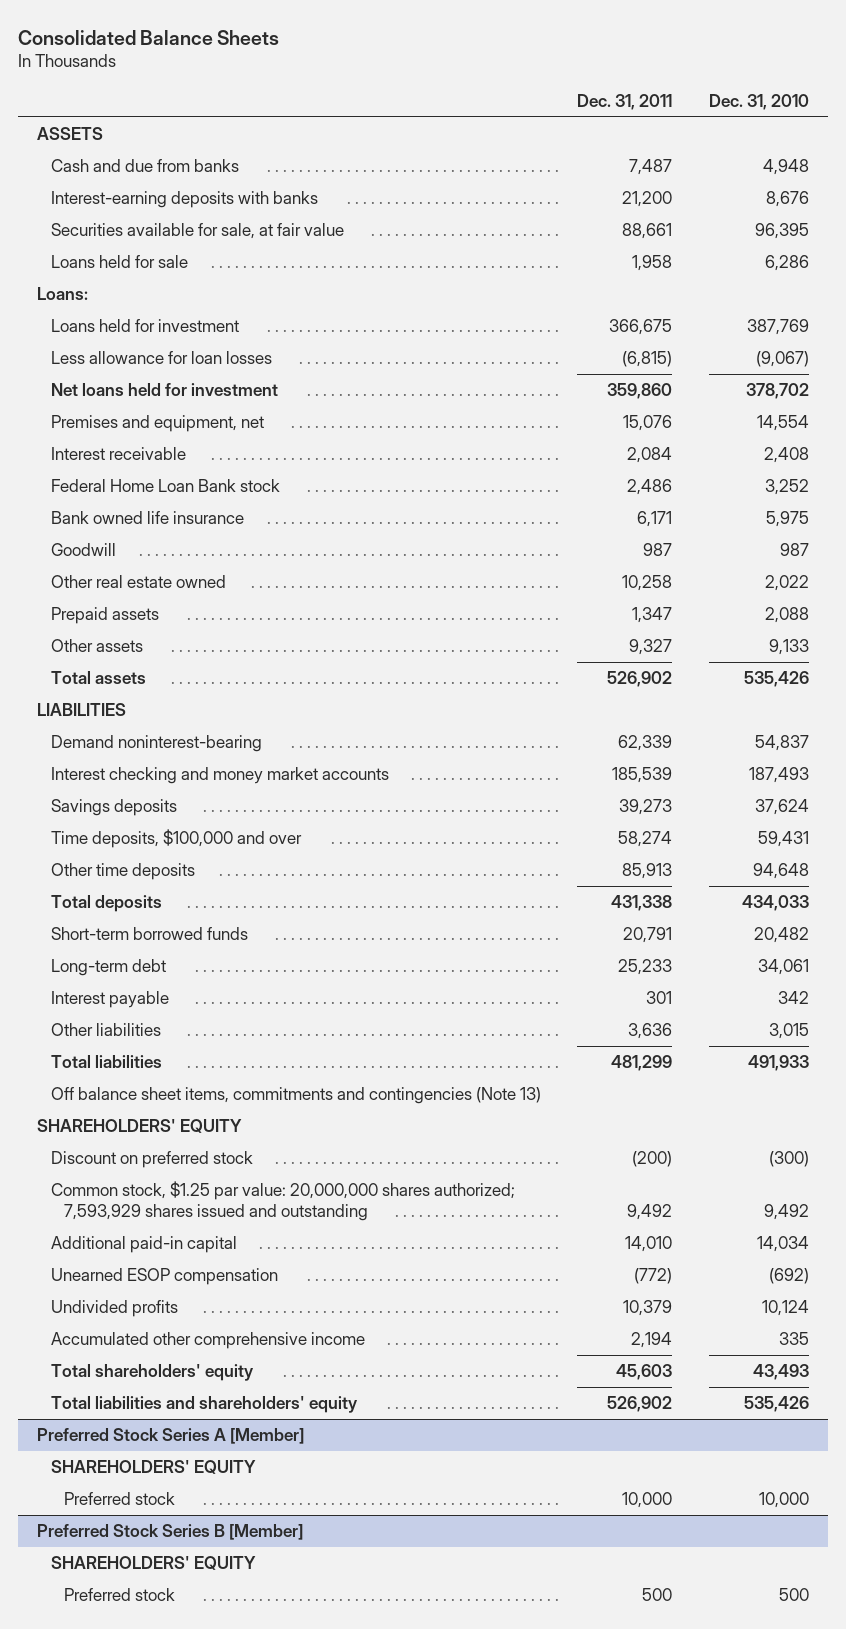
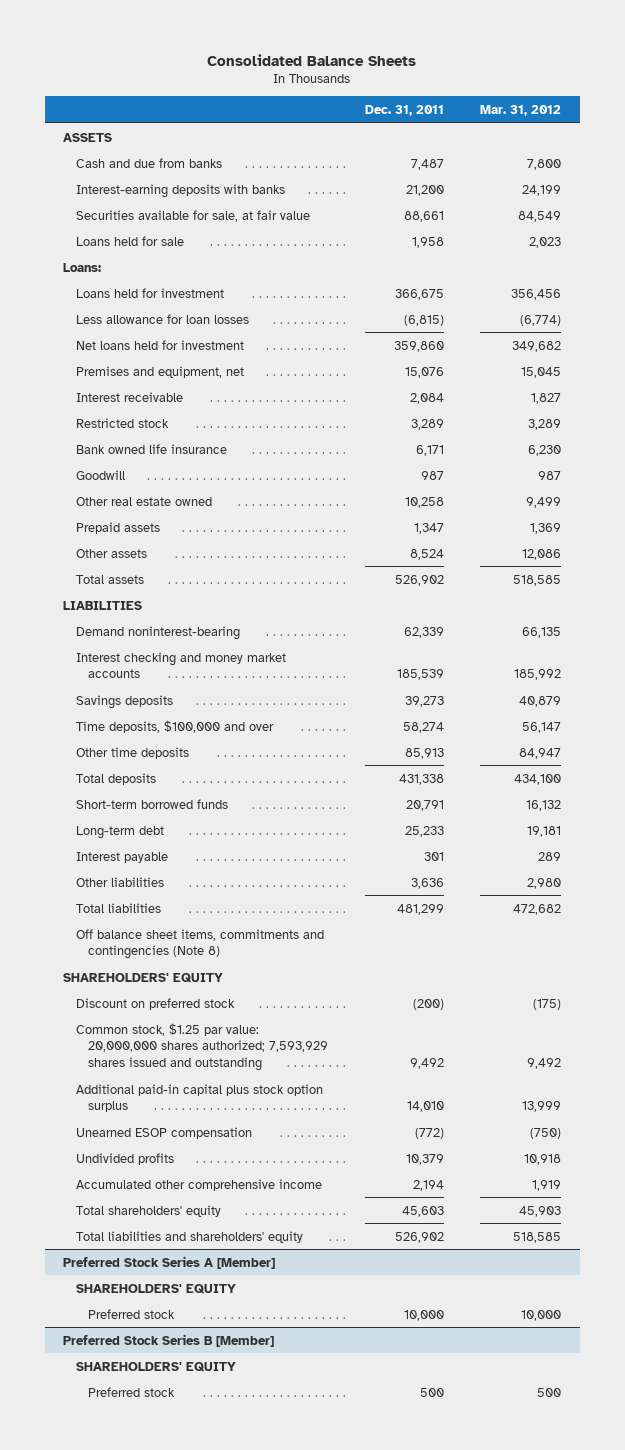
- | Dec. 31, 2011 | Dec. 31, 2010
+ | Dec. 31, 2011 | Mar. 31, 2012
- Federal Home Loan Bank stock | 2,486 | 3,252
+ Restricted stock | 3,289 | 3,289
- Other assets | 9,327 | 9,133
+ Other assets | 8,524 | 12,086
- Off balance sheet items, commitments and contingencies (Note 13)
+ Off balance sheet items, commitments and contingencies (Note 8)
- Additional paid-in capital | 14,010 | 14,034
+ Additional paid-in capital plus stock option surplus | 14,010 | 13,999

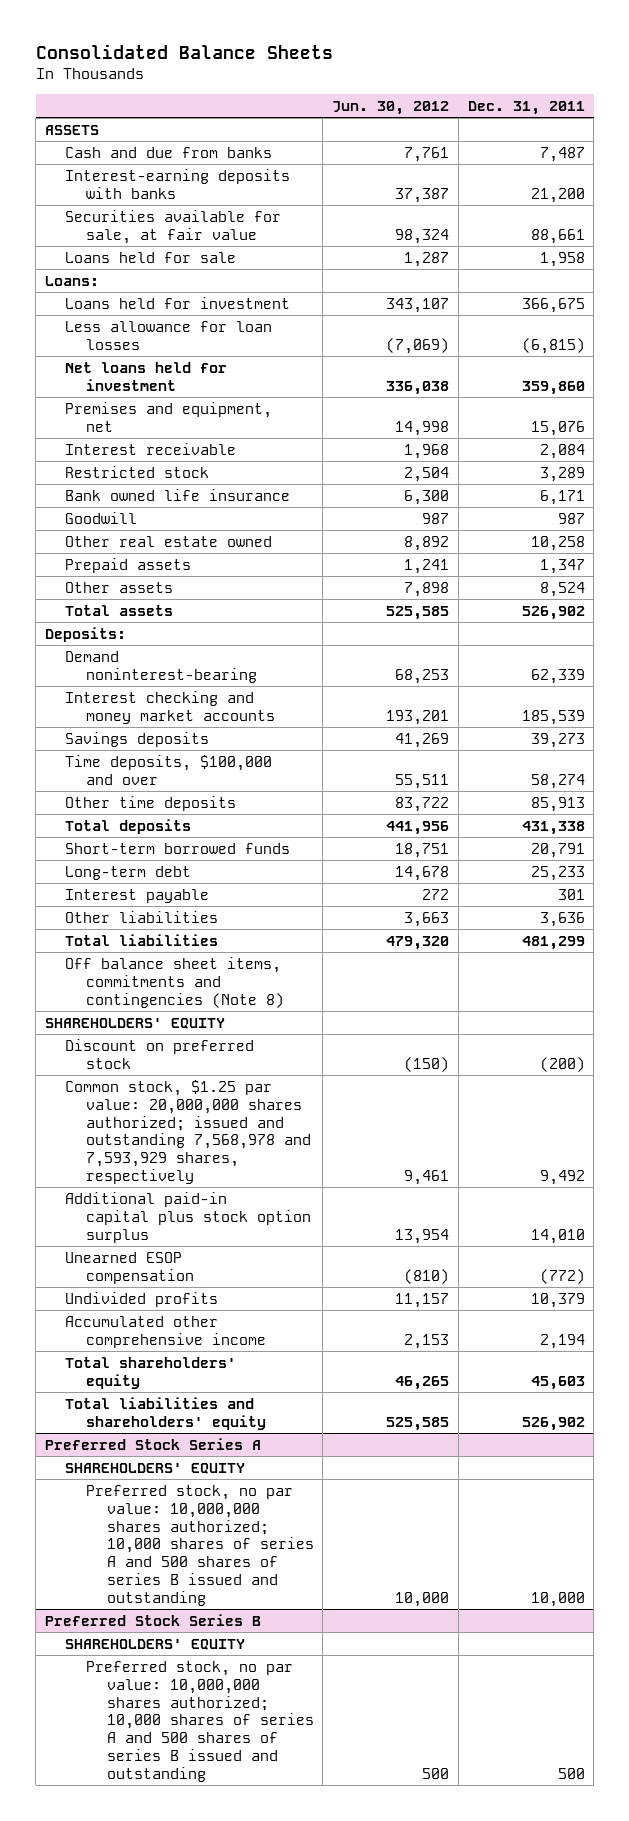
- | Dec. 31, 2011 | Mar. 31, 2012
+ | Jun. 30, 2012 | Dec. 31, 2011
- LIABILITIES
+ Deposits:
- Common stock, $1.25 par value: 20,000,000 shares authorized; 7,593,929 shares issued and outstanding | 9,492 | 9,492
+ Common stock, $1.25 par value: 20,000,000 shares authorized; issued and outstanding 7,568,978 and 7,593,929 shares, respectively | 9,461 | 9,492
- Preferred Stock Series A [Member]
+ Preferred Stock Series A
- Preferred stock | 10,000 | 10,000
- Preferred Stock Series B [Member]
+ Preferred stock, no par value: 10,000,000 shares authorized; 10,000 shares of series A and 500 shares of series B issued and outstanding | 10,000 | 10,000
+ Preferred Stock Series B
- Preferred stock | 500 | 500
+ Preferred stock, no par value: 10,000,000 shares authorized; 10,000 shares of series A and 500 shares of series B issued and outstanding | 500 | 500

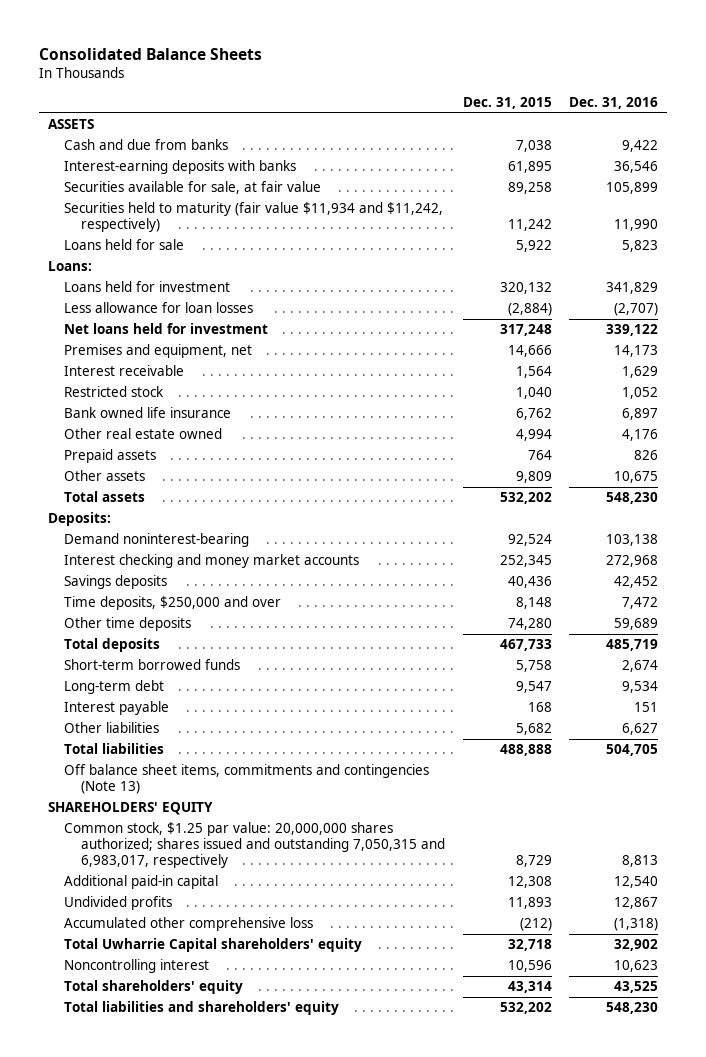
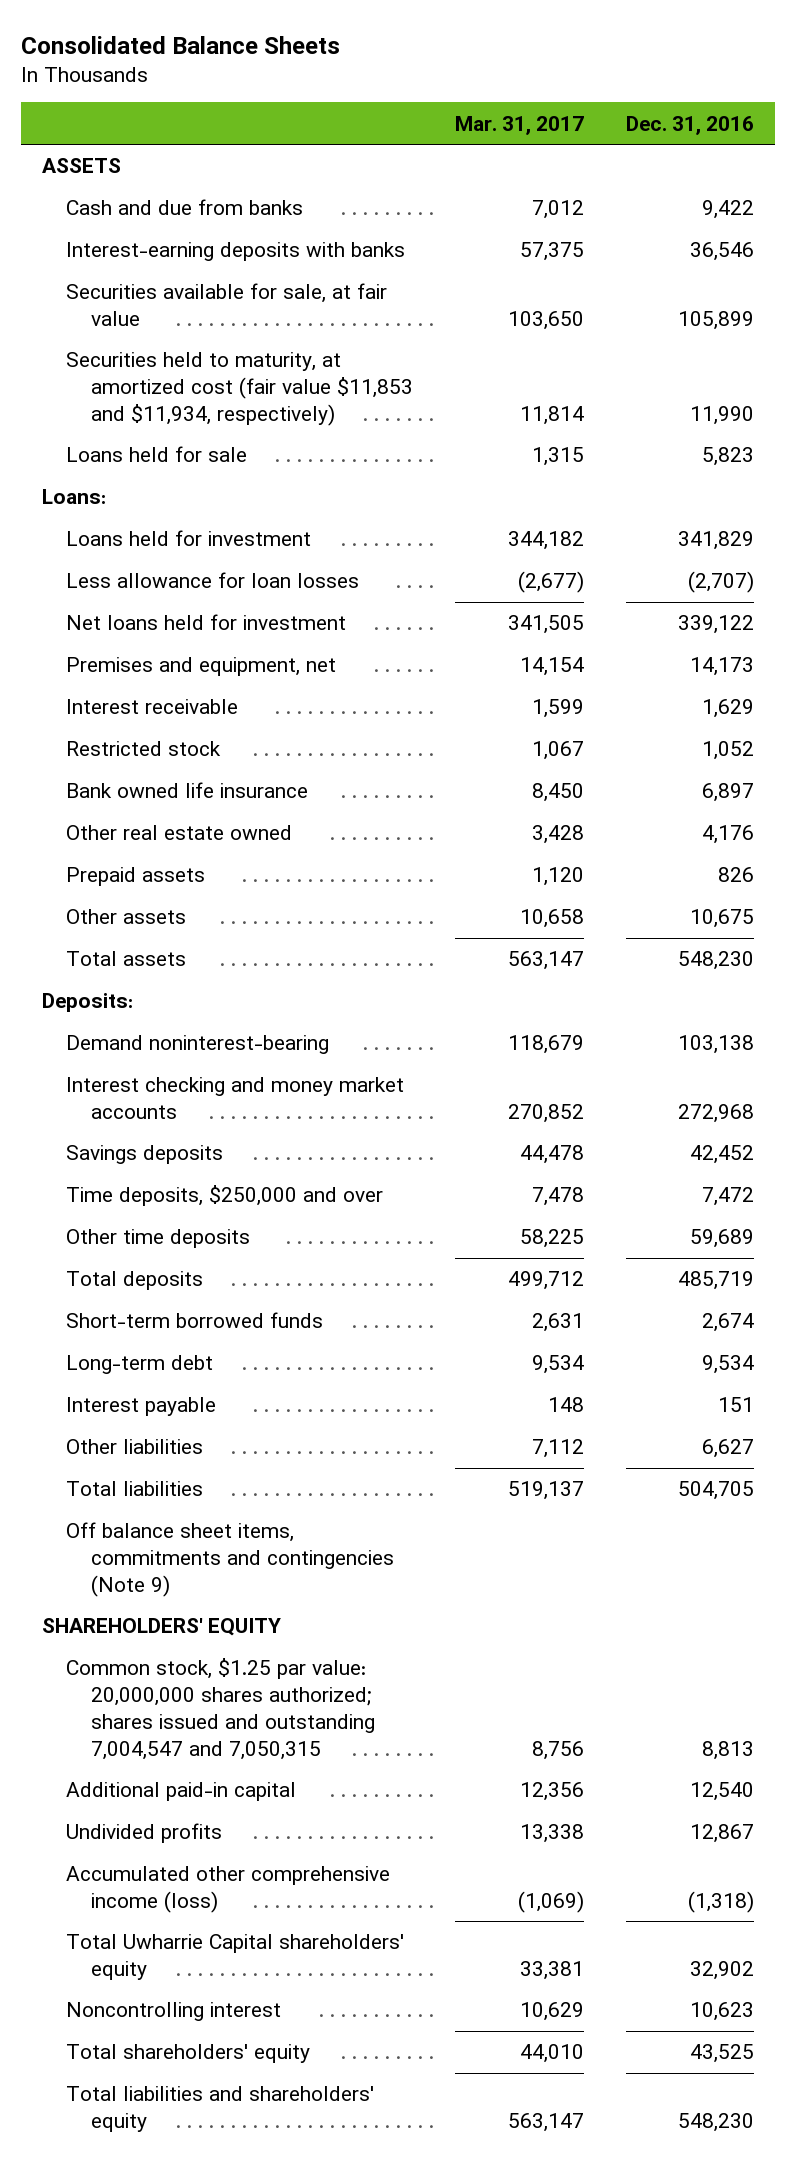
- | Dec. 31, 2015 | Dec. 31, 2016
+ | Mar. 31, 2017 | Dec. 31, 2016
- Securities held to maturity (fair value $11,934 and $11,242, respectively) | 11,242 | 11,990
+ Securities held to maturity, at amortized cost (fair value $11,853 and $11,934, respectively) | 11,814 | 11,990
- Off balance sheet items, commitments and contingencies (Note 13)
+ Off balance sheet items, commitments and contingencies (Note 9)
- Common stock, $1.25 par value: 20,000,000 shares authorized; shares issued and outstanding 7,050,315 and 6,983,017, respectively | 8,729 | 8,813
+ Common stock, $1.25 par value: 20,000,000 shares authorized; shares issued and outstanding 7,004,547 and 7,050,315 | 8,756 | 8,813
- Accumulated other comprehensive loss | (212) | (1,318)
+ Accumulated other comprehensive income (loss) | (1,069) | (1,318)

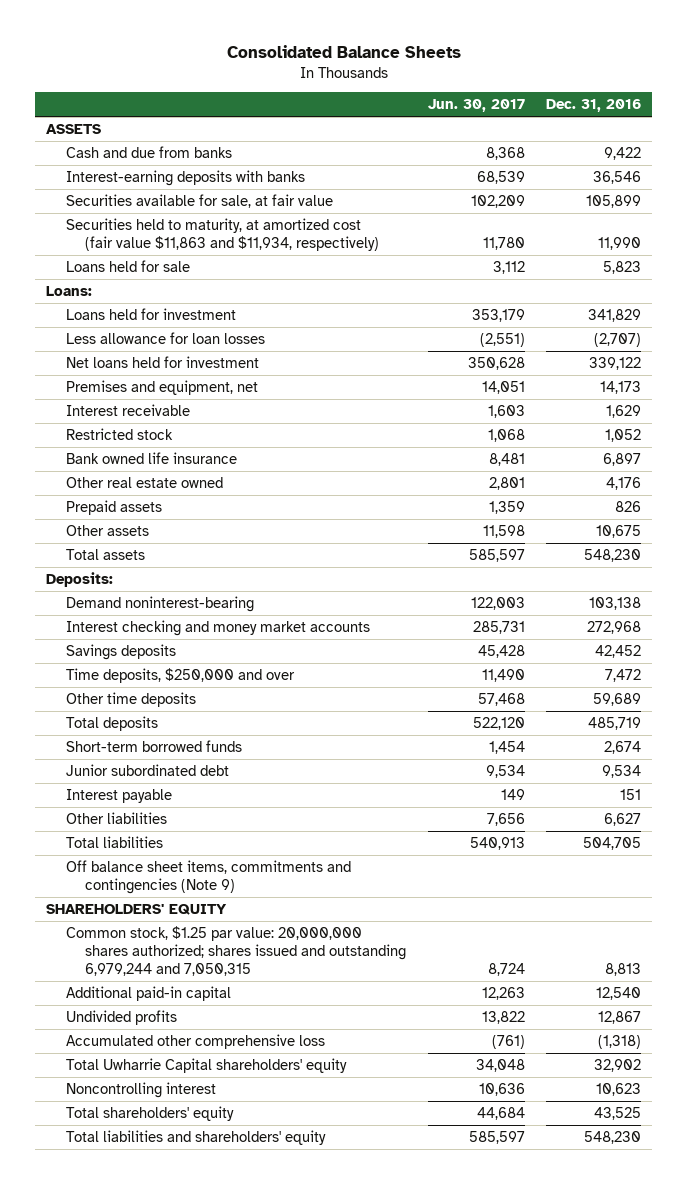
- | Mar. 31, 2017 | Dec. 31, 2016
+ | Jun. 30, 2017 | Dec. 31, 2016
- Securities held to maturity, at amortized cost (fair value $11,853 and $11,934, respectively) | 11,814 | 11,990
+ Securities held to maturity, at amortized cost (fair value $11,863 and $11,934, respectively) | 11,780 | 11,990
- Long-term debt | 9,534 | 9,534
+ Junior subordinated debt | 9,534 | 9,534
- Common stock, $1.25 par value: 20,000,000 shares authorized; shares issued and outstanding 7,004,547 and 7,050,315 | 8,756 | 8,813
+ Common stock, $1.25 par value: 20,000,000 shares authorized; shares issued and outstanding 6,979,244 and 7,050,315 | 8,724 | 8,813
- Accumulated other comprehensive income (loss) | (1,069) | (1,318)
+ Accumulated other comprehensive loss | (761) | (1,318)

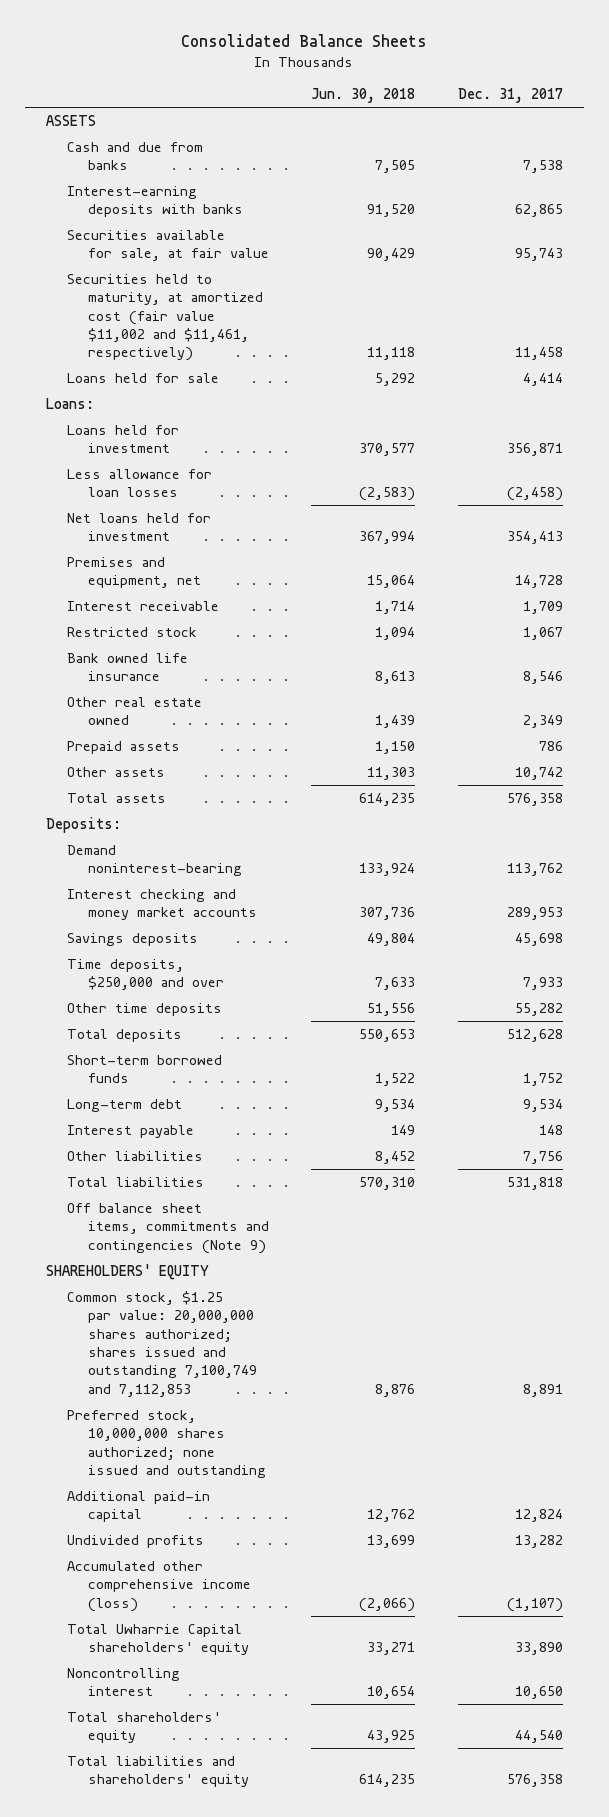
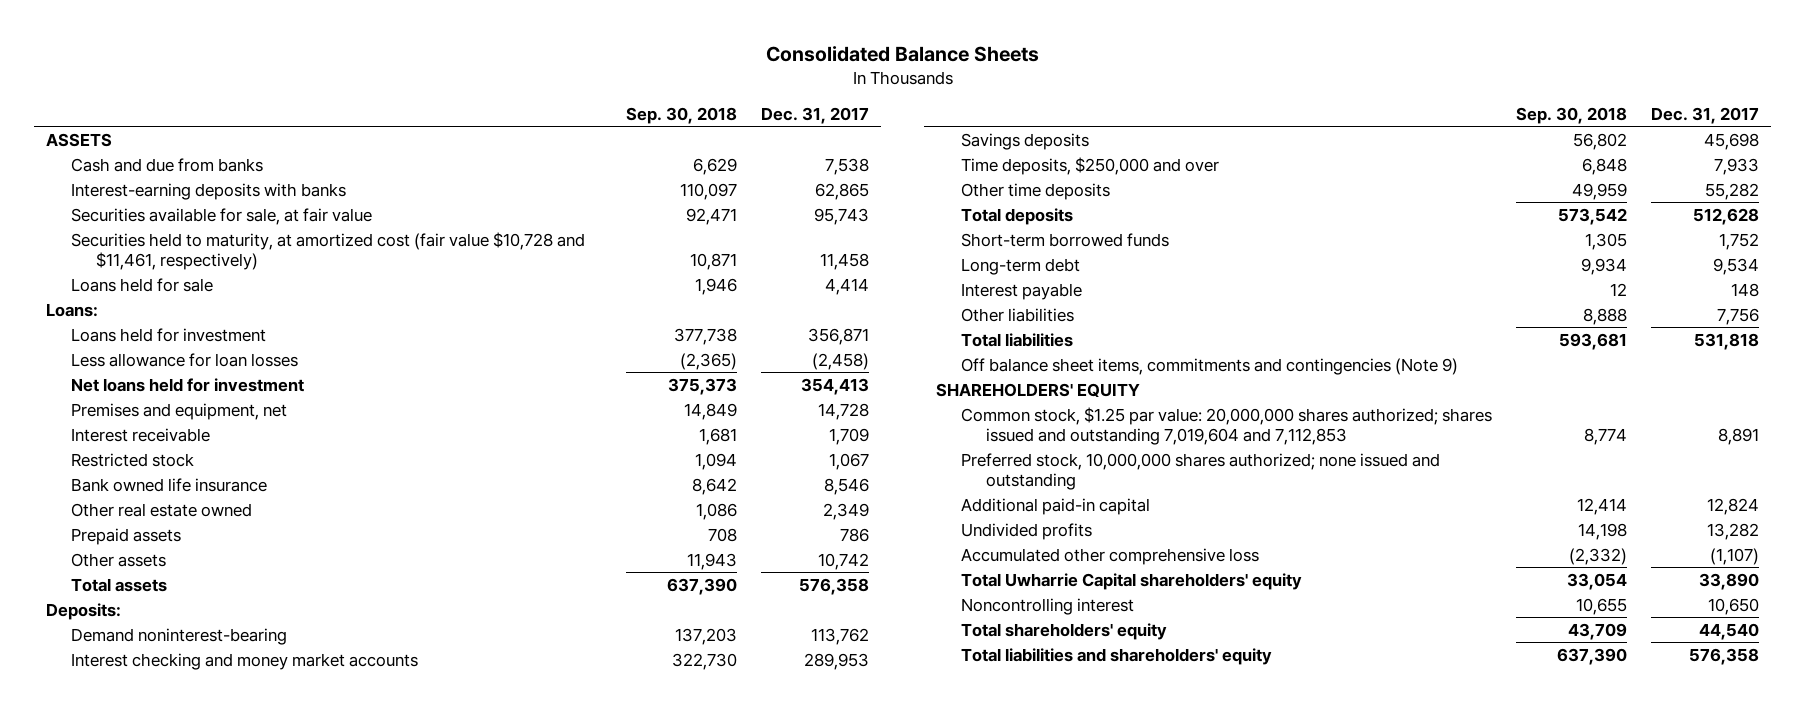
- | Jun. 30, 2018 | Dec. 31, 2017
+ | Sep. 30, 2018 | Dec. 31, 2017
- Securities held to maturity, at amortized cost (fair value $11,002 and $11,461, respectively) | 11,118 | 11,458
+ Securities held to maturity, at amortized cost (fair value $10,728 and $11,461, respectively) | 10,871 | 11,458
- Common stock, $1.25 par value: 20,000,000 shares authorized; shares issued and outstanding 7,100,749 and 7,112,853 | 8,876 | 8,891
+ Common stock, $1.25 par value: 20,000,000 shares authorized; shares issued and outstanding 7,019,604 and 7,112,853 | 8,774 | 8,891
- Accumulated other comprehensive income (loss) | (2,066) | (1,107)
+ Accumulated other comprehensive loss | (2,332) | (1,107)

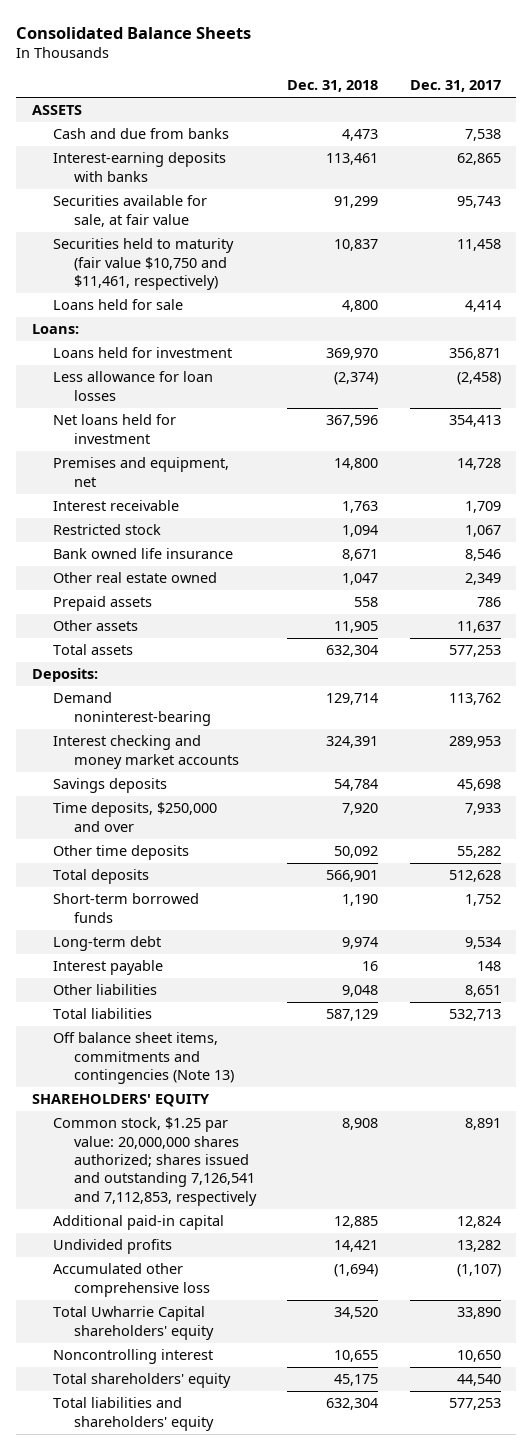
- | Sep. 30, 2018 | Dec. 31, 2017
+ | Dec. 31, 2018 | Dec. 31, 2017
- Securities held to maturity, at amortized cost (fair value $10,728 and $11,461, respectively) | 10,871 | 11,458
+ Securities held to maturity (fair value $10,750 and $11,461, respectively) | 10,837 | 11,458
- Other assets | 11,943 | 10,742
- Total assets | 637,390 | 576,358
+ Other assets | 11,905 | 11,637
+ Total assets | 632,304 | 577,253
- Other liabilities | 8,888 | 7,756
- Total liabilities | 593,681 | 531,818
- Off balance sheet items, commitments and contingencies (Note 9)
+ Other liabilities | 9,048 | 8,651
+ Total liabilities | 587,129 | 532,713
+ Off balance sheet items, commitments and contingencies (Note 13)
- Common stock, $1.25 par value: 20,000,000 shares authorized; shares issued and outstanding 7,019,604 and 7,112,853 | 8,774 | 8,891
- Preferred stock, 10,000,000 shares authorized; none issued and outstanding
+ Common stock, $1.25 par value: 20,000,000 shares authorized; shares issued and outstanding 7,126,541 and 7,112,853, respectively | 8,908 | 8,891
- Total liabilities and shareholders' equity | 637,390 | 576,358
+ Total liabilities and shareholders' equity | 632,304 | 577,253

